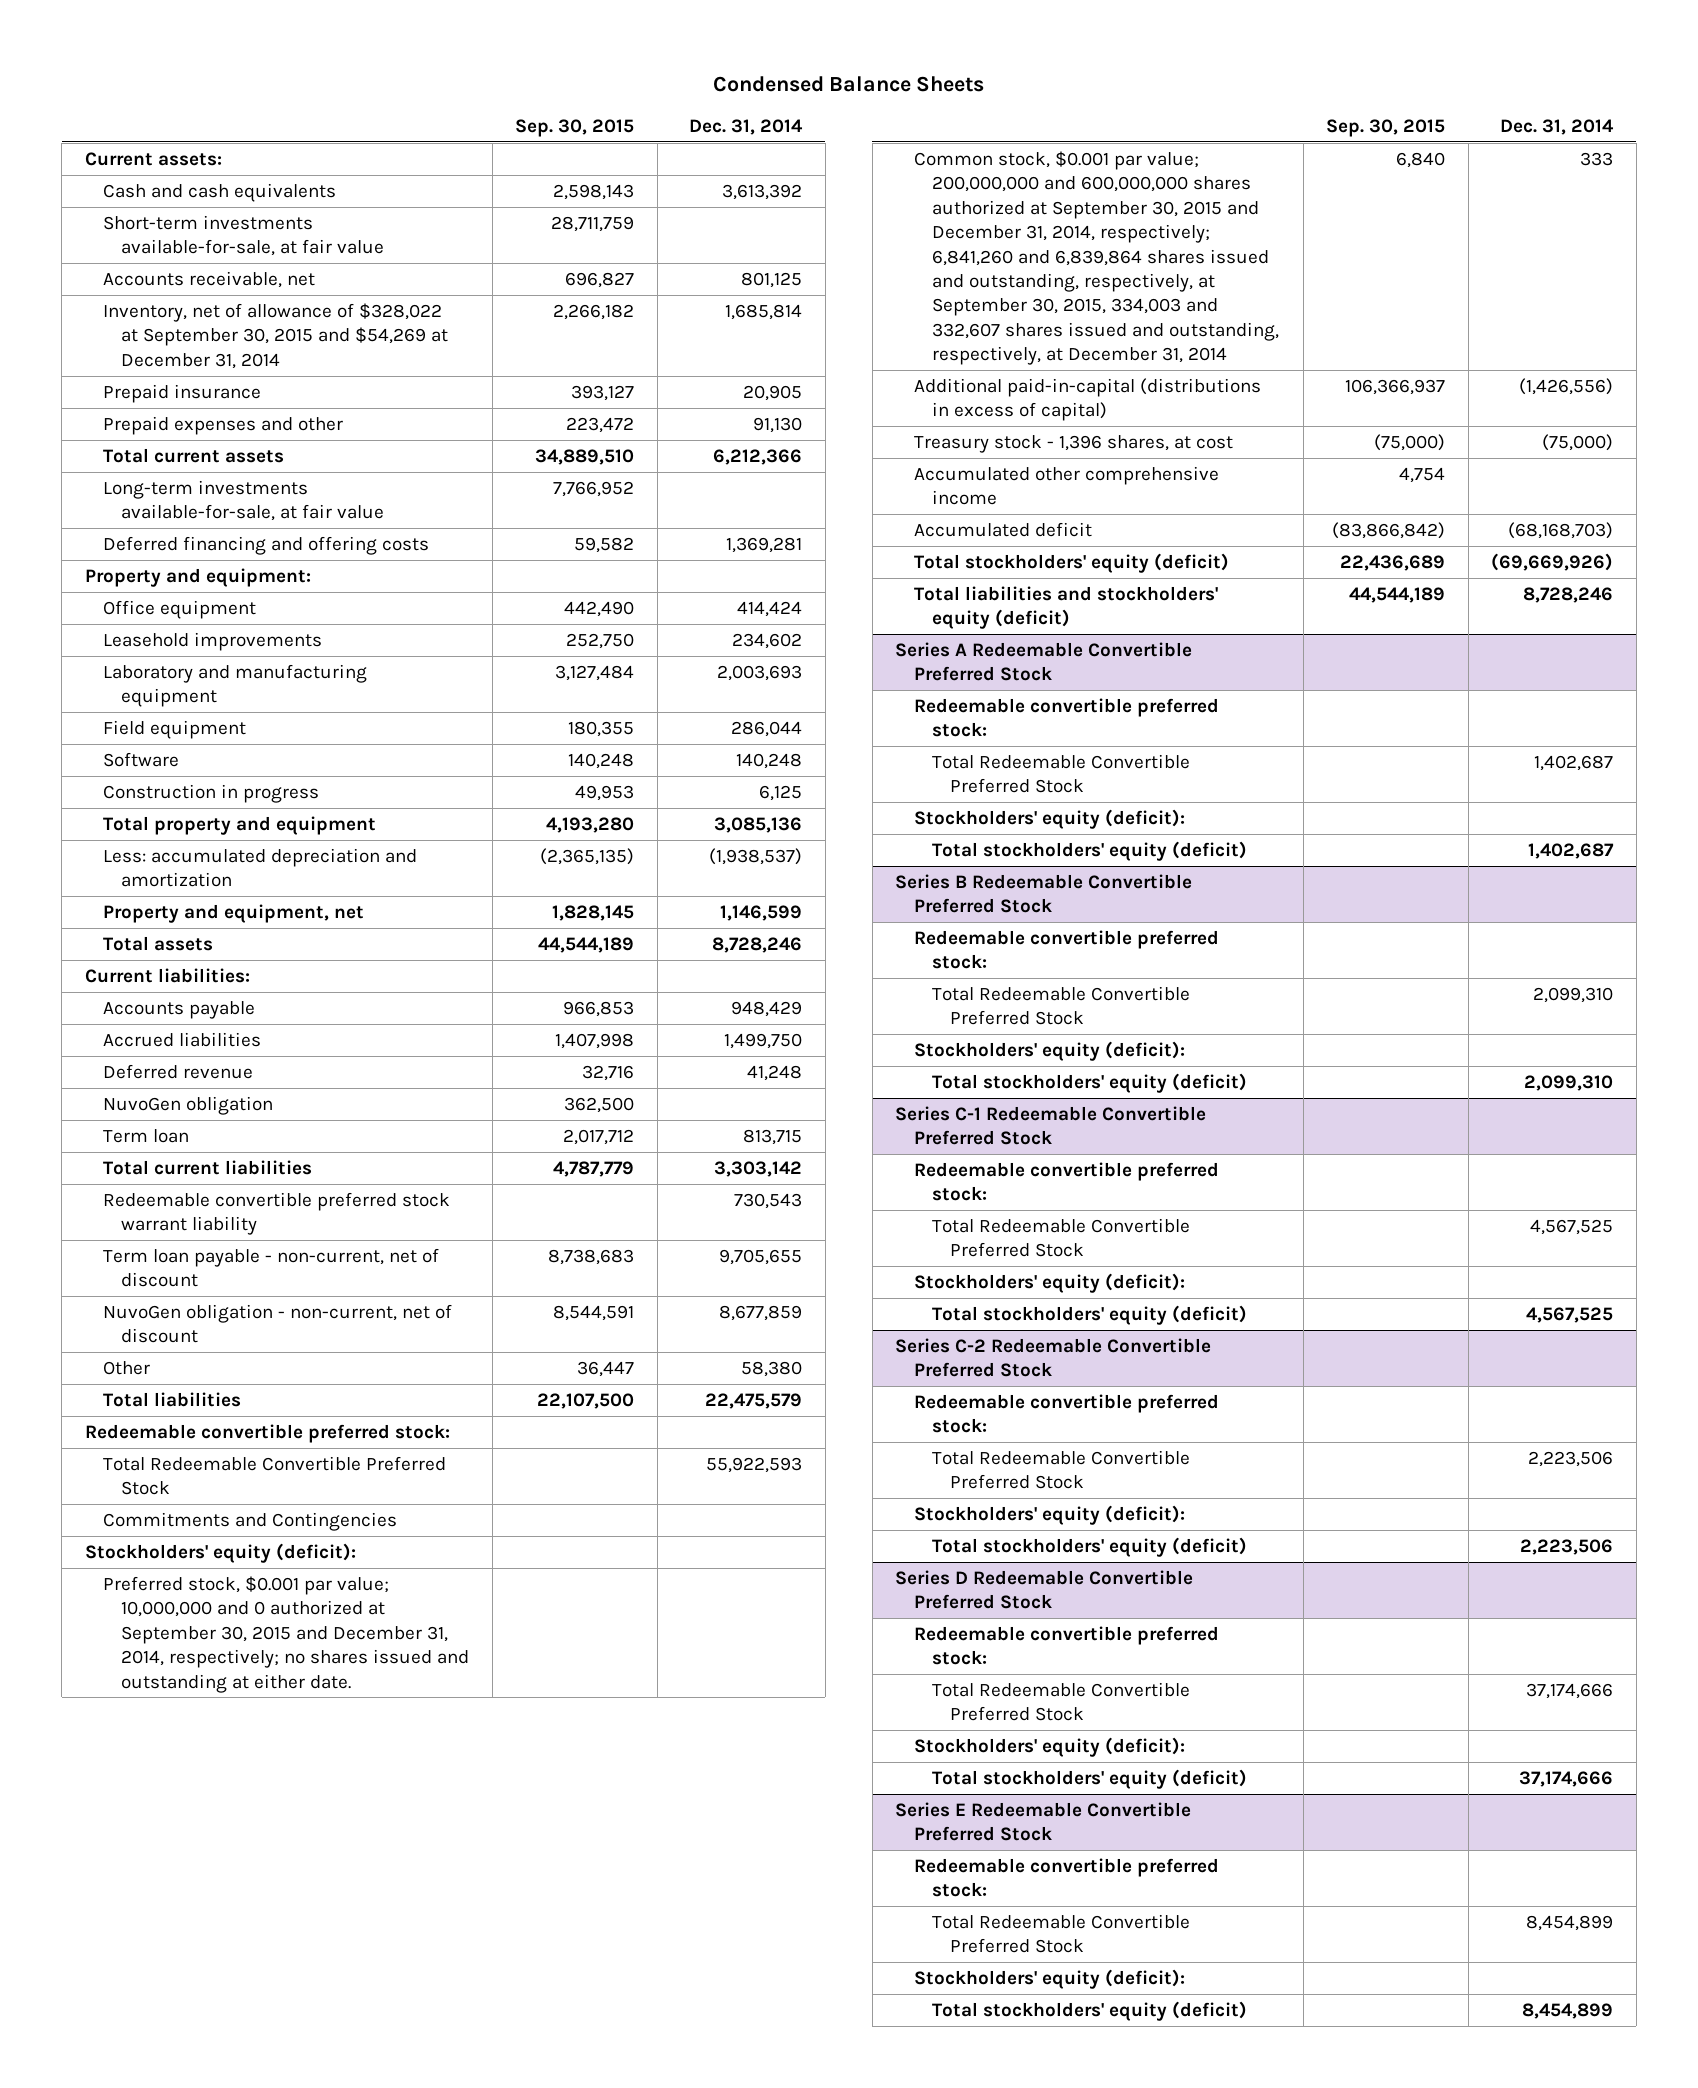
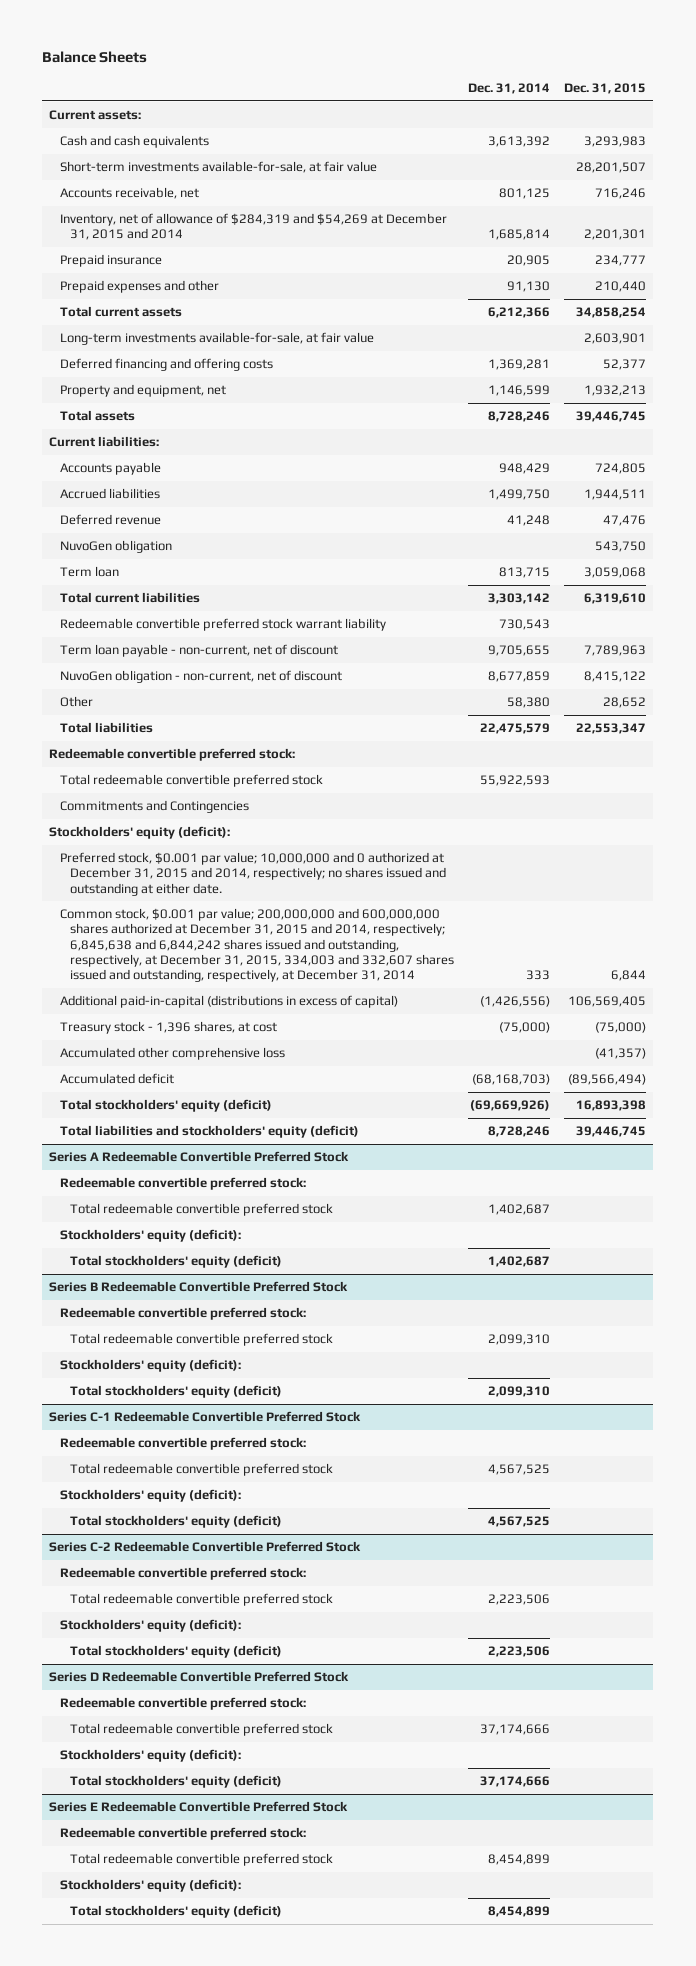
- Condensed Balance Sheets
+ Balance Sheets
- | Sep. 30, 2015 | Dec. 31, 2014
+ | Dec. 31, 2014 | Dec. 31, 2015
- Inventory, net of allowance of $328,022 at September 30, 2015 and $54,269 at December 31, 2014 | 2,266,182 | 1,685,814
+ Inventory, net of allowance of $284,319 and $54,269 at December 31, 2015 and 2014 | 1,685,814 | 2,201,301
- Property and equipment:
- Office equipment | 442,490 | 414,424
- Leasehold improvements | 252,750 | 234,602
- Laboratory and manufacturing equipment | 3,127,484 | 2,003,693
- Field equipment | 180,355 | 286,044
- Software | 140,248 | 140,248
- Construction in progress | 49,953 | 6,125
- Total property and equipment | 4,193,280 | 3,085,136
- Less: accumulated depreciation and amortization | (2,365,135) | (1,938,537)
- Total Redeemable Convertible Preferred Stock | | 55,922,593
+ Total redeemable convertible preferred stock | 55,922,593 |
- Preferred stock, $0.001 par value; 10,000,000 and 0 authorized at September 30, 2015 and December 31, 2014, respectively; no shares issued and outstanding at either date.
- Common stock, $0.001 par value; 200,000,000 and 600,000,000 shares authorized at September 30, 2015 and December 31, 2014, respectively; 6,841,260 and 6,839,864 shares issued and outstanding, respectively, at September 30, 2015, 334,003 and 332,607 shares issued and outstanding, respectively, at December 31, 2014 | 6,840 | 333
+ Preferred stock, $0.001 par value; 10,000,000 and 0 authorized at December 31, 2015 and 2014, respectively; no shares issued and outstanding at either date.
+ Common stock, $0.001 par value; 200,000,000 and 600,000,000 shares authorized at December 31, 2015 and 2014, respectively; 6,845,638 and 6,844,242 shares issued and outstanding, respectively, at December 31, 2015, 334,003 and 332,607 shares issued and outstanding, respectively, at December 31, 2014 | 333 | 6,844
- Accumulated other comprehensive income | 4,754 |
+ Accumulated other comprehensive loss | | (41,357)
@ Series A Redeemable Convertible Preferred Stock
- Total Redeemable Convertible Preferred Stock | | 1,402,687
+ Total redeemable convertible preferred stock | 1,402,687 |
@ Series B Redeemable Convertible Preferred Stock
- Total Redeemable Convertible Preferred Stock | | 2,099,310
+ Total redeemable convertible preferred stock | 2,099,310 |
@ Series C-1 Redeemable Convertible Preferred Stock
- Total Redeemable Convertible Preferred Stock | | 4,567,525
+ Total redeemable convertible preferred stock | 4,567,525 |
@ Series C-2 Redeemable Convertible Preferred Stock
- Total Redeemable Convertible Preferred Stock | | 2,223,506
+ Total redeemable convertible preferred stock | 2,223,506 |
@ Series D Redeemable Convertible Preferred Stock
- Total Redeemable Convertible Preferred Stock | | 37,174,666
+ Total redeemable convertible preferred stock | 37,174,666 |
@ Series E Redeemable Convertible Preferred Stock
- Total Redeemable Convertible Preferred Stock | | 8,454,899
+ Total redeemable convertible preferred stock | 8,454,899 |

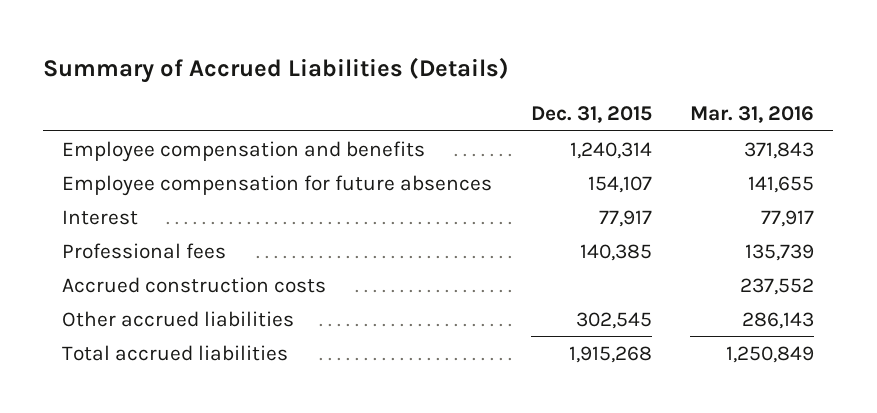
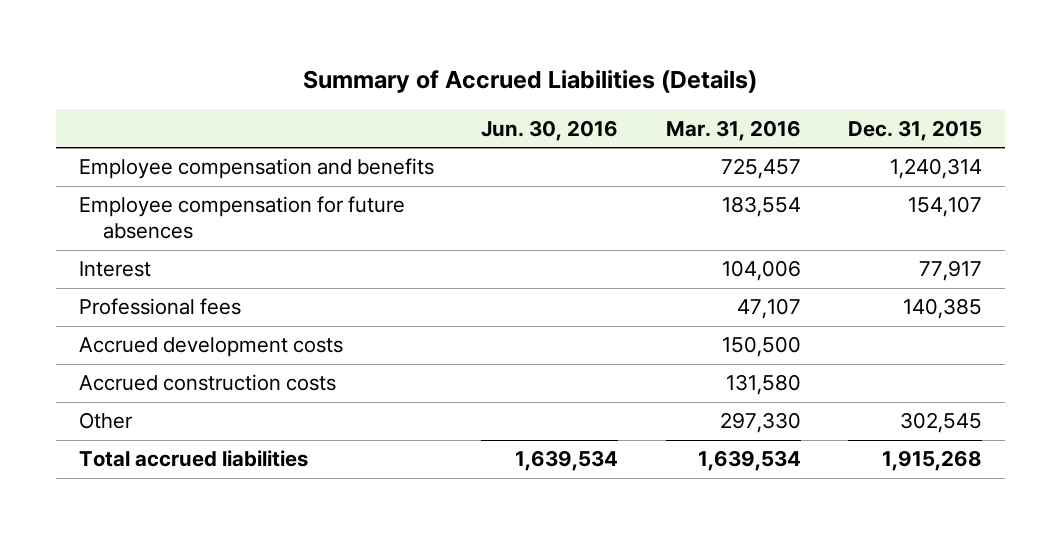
- | Dec. 31, 2015 | Mar. 31, 2016
+ | Jun. 30, 2016 | Mar. 31, 2016 | Dec. 31, 2015
- Employee compensation and benefits | 1,240,314 | 371,843
- Employee compensation for future absences | 154,107 | 141,655
- Interest | 77,917 | 77,917
- Professional fees | 140,385 | 135,739
- Accrued construction costs | | 237,552
- Other accrued liabilities | 302,545 | 286,143
- Total accrued liabilities | 1,915,268 | 1,250,849
+ Employee compensation and benefits | | 725,457 | 1,240,314
+ Employee compensation for future absences | | 183,554 | 154,107
+ Interest | | 104,006 | 77,917
+ Professional fees | | 47,107 | 140,385
+ Accrued development costs | | 150,500 |
+ Accrued construction costs | | 131,580 |
+ Other | | 297,330 | 302,545
+ Total accrued liabilities | 1,639,534 | 1,639,534 | 1,915,268

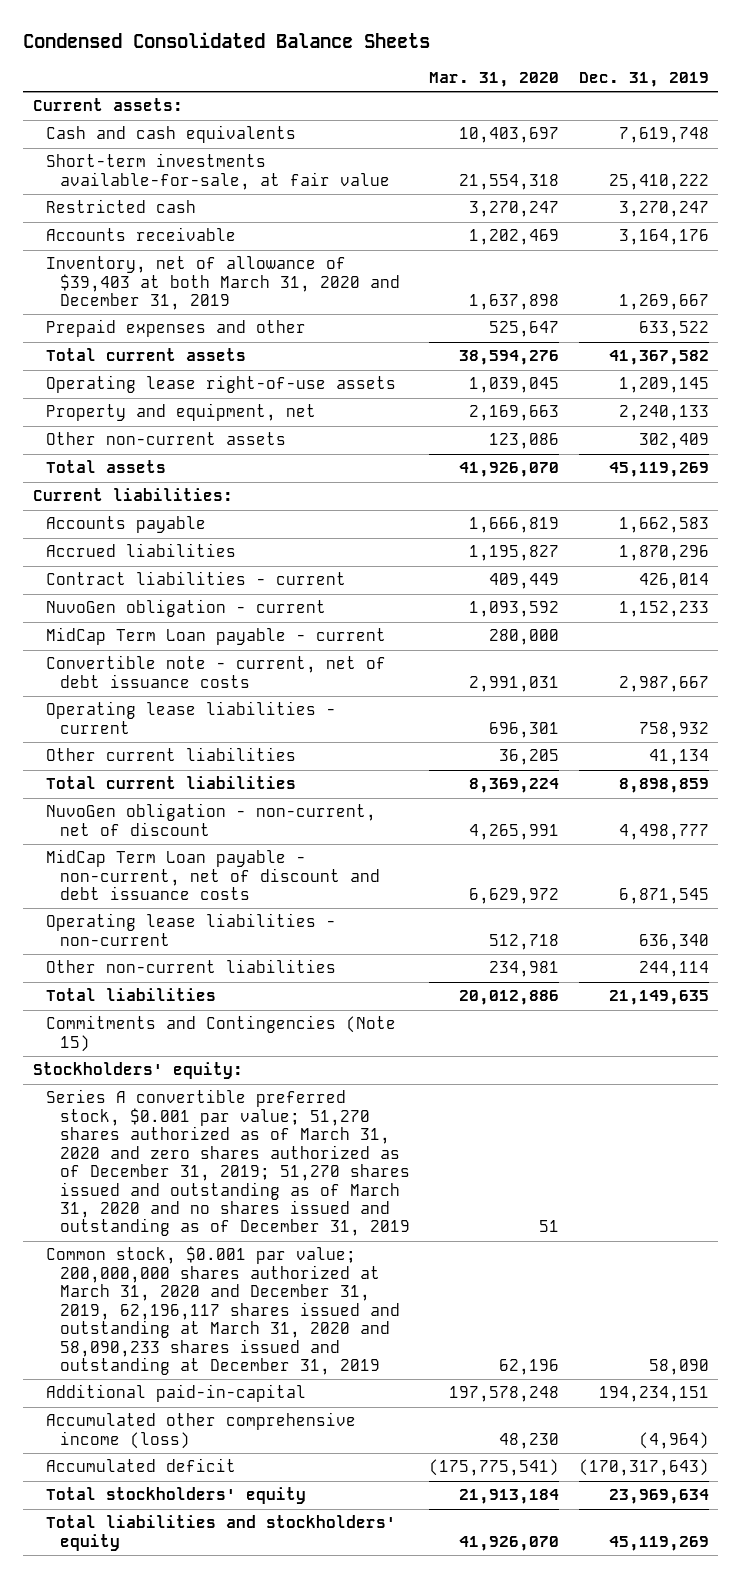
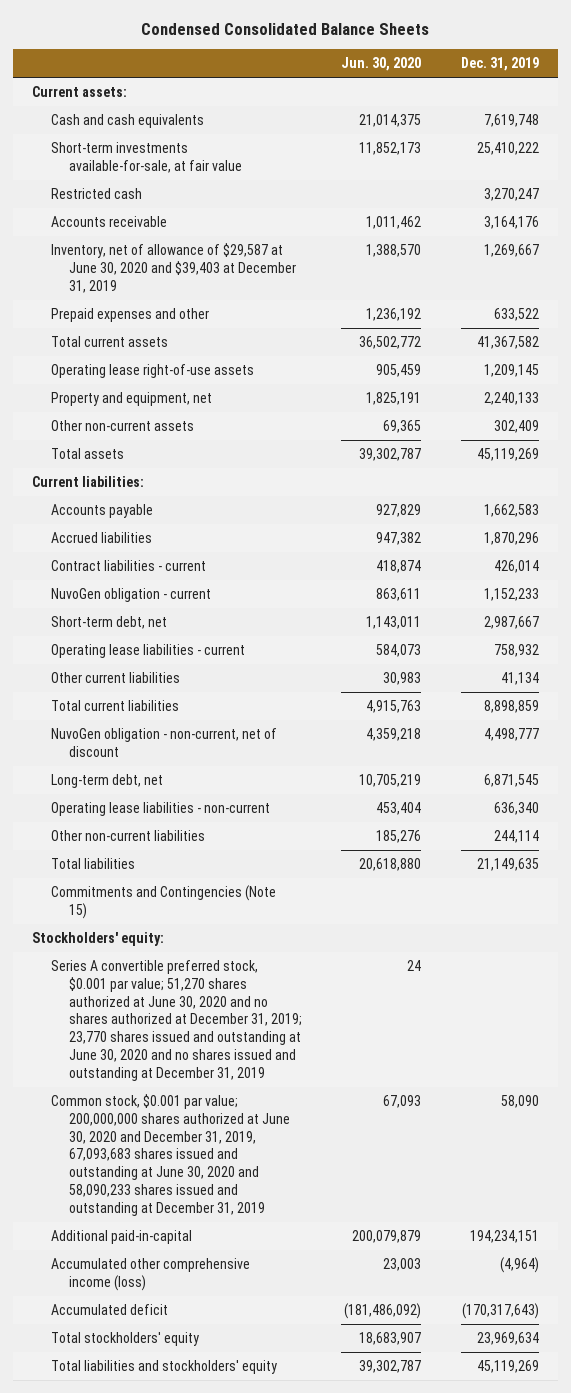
- | Mar. 31, 2020 | Dec. 31, 2019
+ | Jun. 30, 2020 | Dec. 31, 2019
- Inventory, net of allowance of $39,403 at both March 31, 2020 and December 31, 2019 | 1,637,898 | 1,269,667
+ Inventory, net of allowance of $29,587 at June 30, 2020 and $39,403 at December 31, 2019 | 1,388,570 | 1,269,667
- MidCap Term Loan payable - current | 280,000 |
- Convertible note - current, net of debt issuance costs | 2,991,031 | 2,987,667
+ Short-term debt, net | 1,143,011 | 2,987,667
- MidCap Term Loan payable - non-current, net of discount and debt issuance costs | 6,629,972 | 6,871,545
+ Long-term debt, net | 10,705,219 | 6,871,545
- Series A convertible preferred stock, $0.001 par value; 51,270 shares authorized as of March 31, 2020 and zero shares authorized as of December 31, 2019; 51,270 shares issued and outstanding as of March 31, 2020 and no shares issued and outstanding as of December 31, 2019 | 51 |
- Common stock, $0.001 par value; 200,000,000 shares authorized at March 31, 2020 and December 31, 2019, 62,196,117 shares issued and outstanding at March 31, 2020 and 58,090,233 shares issued and outstanding at December 31, 2019 | 62,196 | 58,090
+ Series A convertible preferred stock, $0.001 par value; 51,270 shares authorized at June 30, 2020 and no shares authorized at December 31, 2019; 23,770 shares issued and outstanding at June 30, 2020 and no shares issued and outstanding at December 31, 2019 | 24 |
+ Common stock, $0.001 par value; 200,000,000 shares authorized at June 30, 2020 and December 31, 2019, 67,093,683 shares issued and outstanding at June 30, 2020 and 58,090,233 shares issued and outstanding at December 31, 2019 | 67,093 | 58,090

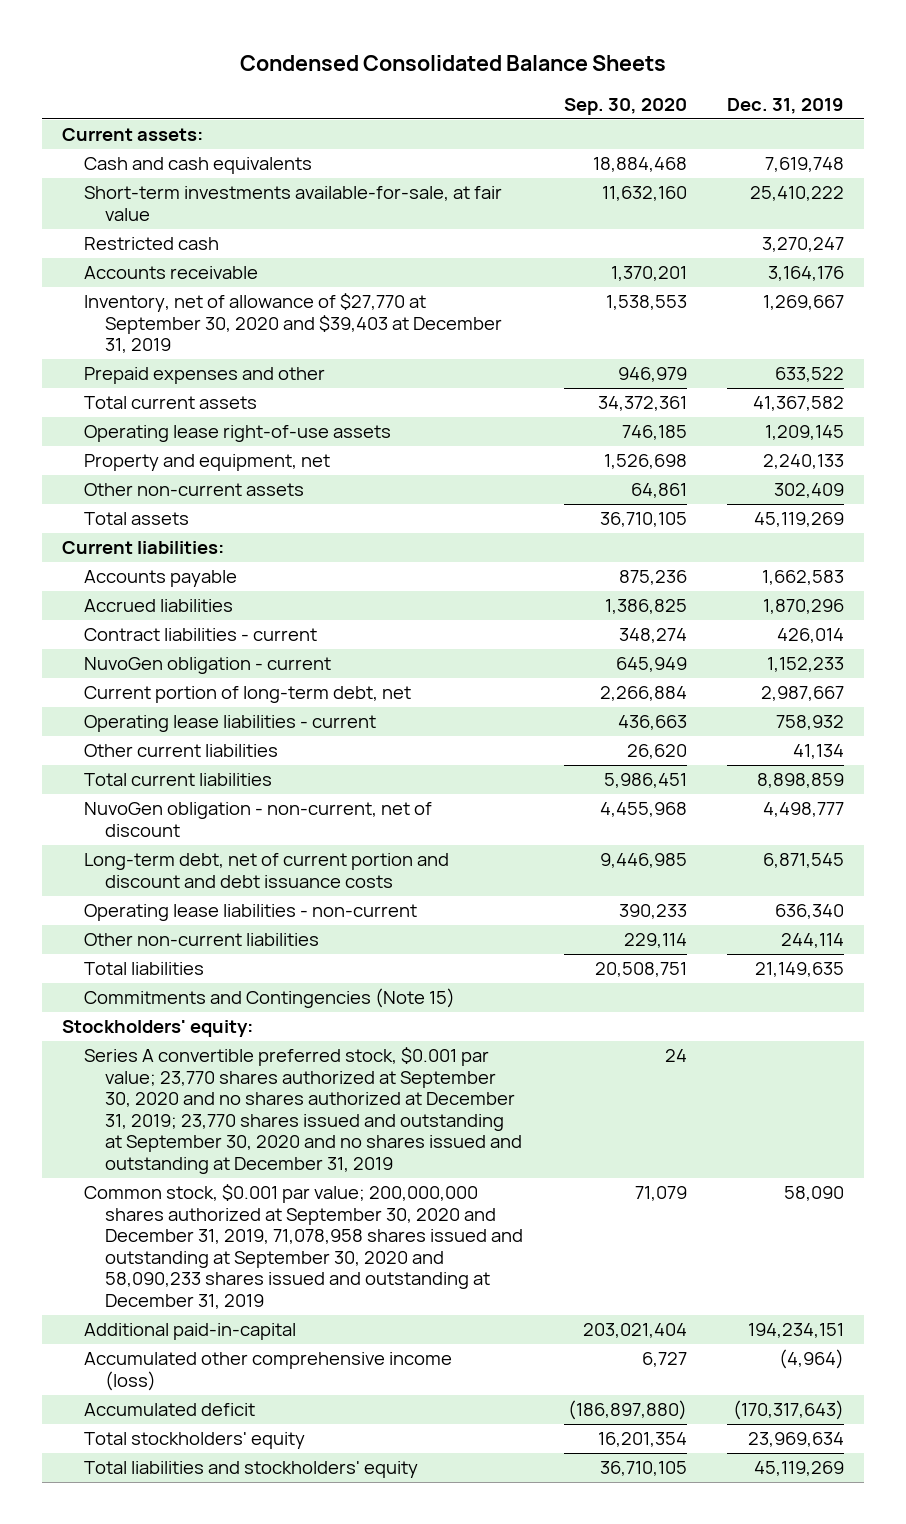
- | Jun. 30, 2020 | Dec. 31, 2019
+ | Sep. 30, 2020 | Dec. 31, 2019
- Inventory, net of allowance of $29,587 at June 30, 2020 and $39,403 at December 31, 2019 | 1,388,570 | 1,269,667
+ Inventory, net of allowance of $27,770 at September 30, 2020 and $39,403 at December 31, 2019 | 1,538,553 | 1,269,667
- Short-term debt, net | 1,143,011 | 2,987,667
+ Current portion of long-term debt, net | 2,266,884 | 2,987,667
- Long-term debt, net | 10,705,219 | 6,871,545
+ Long-term debt, net of current portion and discount and debt issuance costs | 9,446,985 | 6,871,545
- Series A convertible preferred stock, $0.001 par value; 51,270 shares authorized at June 30, 2020 and no shares authorized at December 31, 2019; 23,770 shares issued and outstanding at June 30, 2020 and no shares issued and outstanding at December 31, 2019 | 24 |
- Common stock, $0.001 par value; 200,000,000 shares authorized at June 30, 2020 and December 31, 2019, 67,093,683 shares issued and outstanding at June 30, 2020 and 58,090,233 shares issued and outstanding at December 31, 2019 | 67,093 | 58,090
+ Series A convertible preferred stock, $0.001 par value; 23,770 shares authorized at September 30, 2020 and no shares authorized at December 31, 2019; 23,770 shares issued and outstanding at September 30, 2020 and no shares issued and outstanding at December 31, 2019 | 24 |
+ Common stock, $0.001 par value; 200,000,000 shares authorized at September 30, 2020 and December 31, 2019, 71,078,958 shares issued and outstanding at September 30, 2020 and 58,090,233 shares issued and outstanding at December 31, 2019 | 71,079 | 58,090

